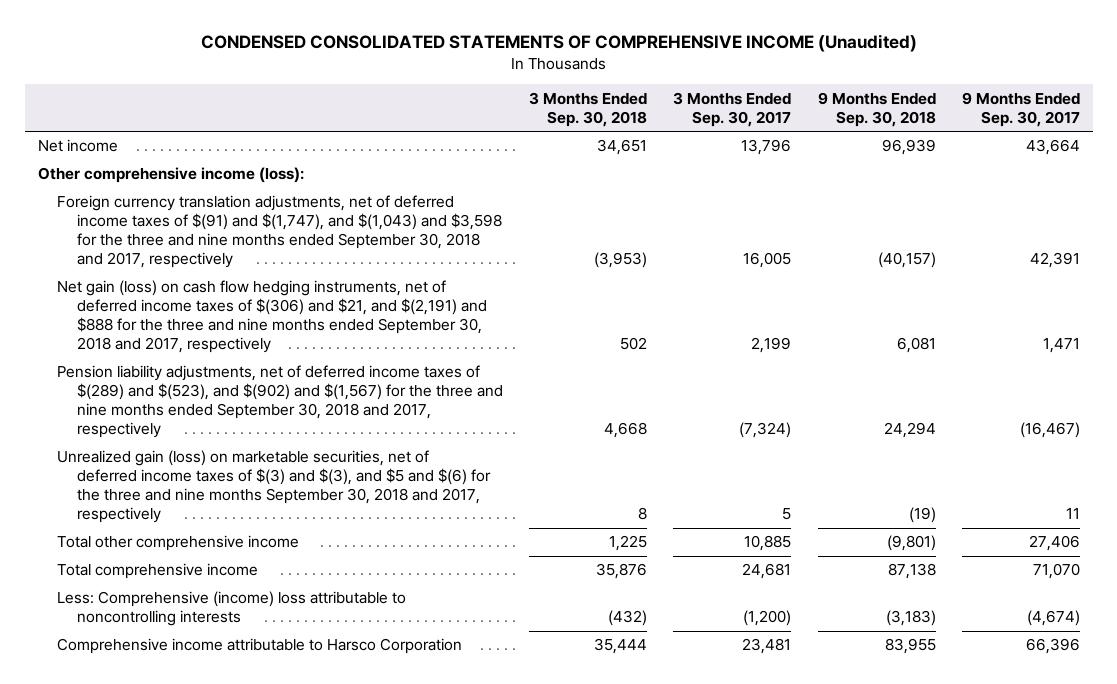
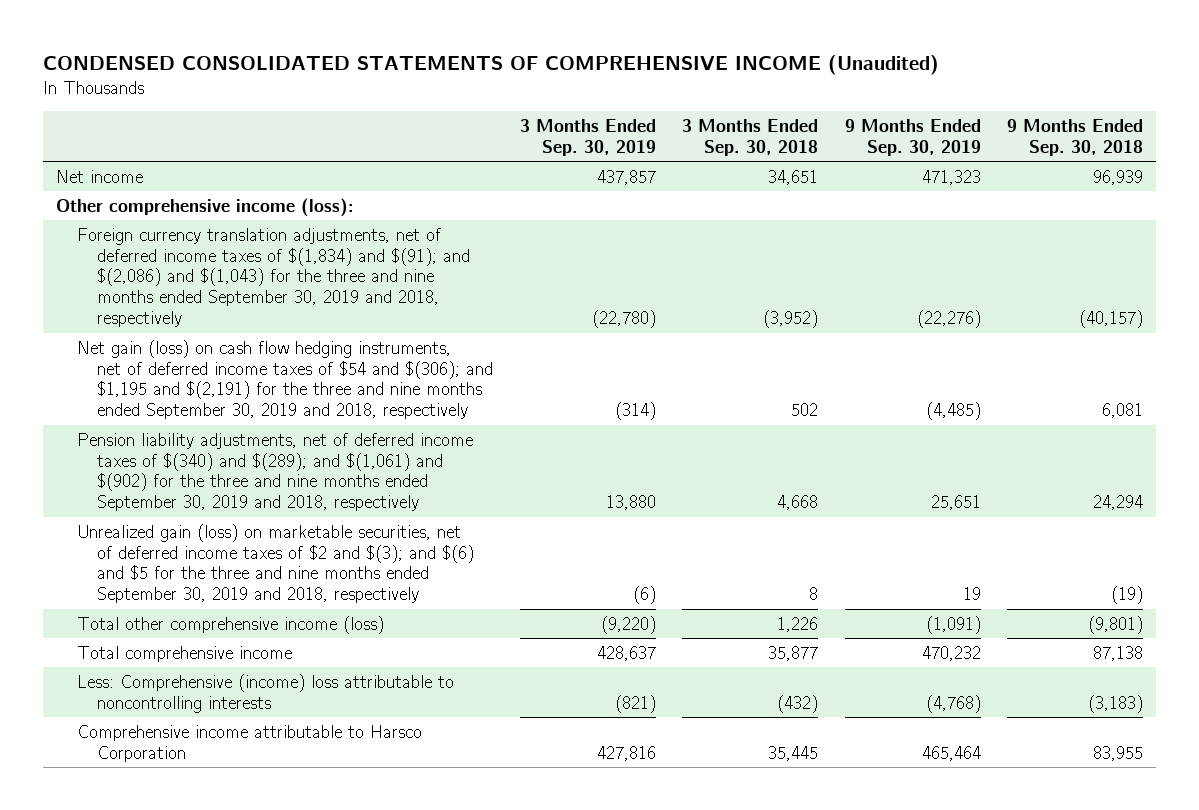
- | 3 Months Ended Sep. 30, 2018 | 3 Months Ended Sep. 30, 2017 | 9 Months Ended Sep. 30, 2018 | 9 Months Ended Sep. 30, 2017
+ | 3 Months Ended Sep. 30, 2019 | 3 Months Ended Sep. 30, 2018 | 9 Months Ended Sep. 30, 2019 | 9 Months Ended Sep. 30, 2018
- Foreign currency translation adjustments, net of deferred income taxes of $(91) and $(1,747), and $(1,043) and $3,598 for the three and nine months ended September 30, 2018 and 2017, respectively | (3,953) | 16,005 | (40,157) | 42,391
- Net gain (loss) on cash flow hedging instruments, net of deferred income taxes of $(306) and $21, and $(2,191) and $888 for the three and nine months ended September 30, 2018 and 2017, respectively | 502 | 2,199 | 6,081 | 1,471
- Pension liability adjustments, net of deferred income taxes of $(289) and $(523), and $(902) and $(1,567) for the three and nine months ended September 30, 2018 and 2017, respectively | 4,668 | (7,324) | 24,294 | (16,467)
- Unrealized gain (loss) on marketable securities, net of deferred income taxes of $(3) and $(3), and $5 and $(6) for the three and nine months September 30, 2018 and 2017, respectively | 8 | 5 | (19) | 11
- Total other comprehensive income | 1,225 | 10,885 | (9,801) | 27,406
- Total comprehensive income | 35,876 | 24,681 | 87,138 | 71,070
+ Foreign currency translation adjustments, net of deferred income taxes of $(1,834) and $(91); and $(2,086) and $(1,043) for the three and nine months ended September 30, 2019 and 2018, respectively | (22,780) | (3,952) | (22,276) | (40,157)
+ Net gain (loss) on cash flow hedging instruments, net of deferred income taxes of $54 and $(306); and $1,195 and $(2,191) for the three and nine months ended September 30, 2019 and 2018, respectively | (314) | 502 | (4,485) | 6,081
+ Pension liability adjustments, net of deferred income taxes of $(340) and $(289); and $(1,061) and $(902) for the three and nine months ended September 30, 2019 and 2018, respectively | 13,880 | 4,668 | 25,651 | 24,294
+ Unrealized gain (loss) on marketable securities, net of deferred income taxes of $2 and $(3); and $(6) and $5 for the three and nine months ended September 30, 2019 and 2018, respectively | (6) | 8 | 19 | (19)
+ Total other comprehensive income (loss) | (9,220) | 1,226 | (1,091) | (9,801)
+ Total comprehensive income | 428,637 | 35,877 | 470,232 | 87,138
- Comprehensive income attributable to Harsco Corporation | 35,444 | 23,481 | 83,955 | 66,396
+ Comprehensive income attributable to Harsco Corporation | 427,816 | 35,445 | 465,464 | 83,955

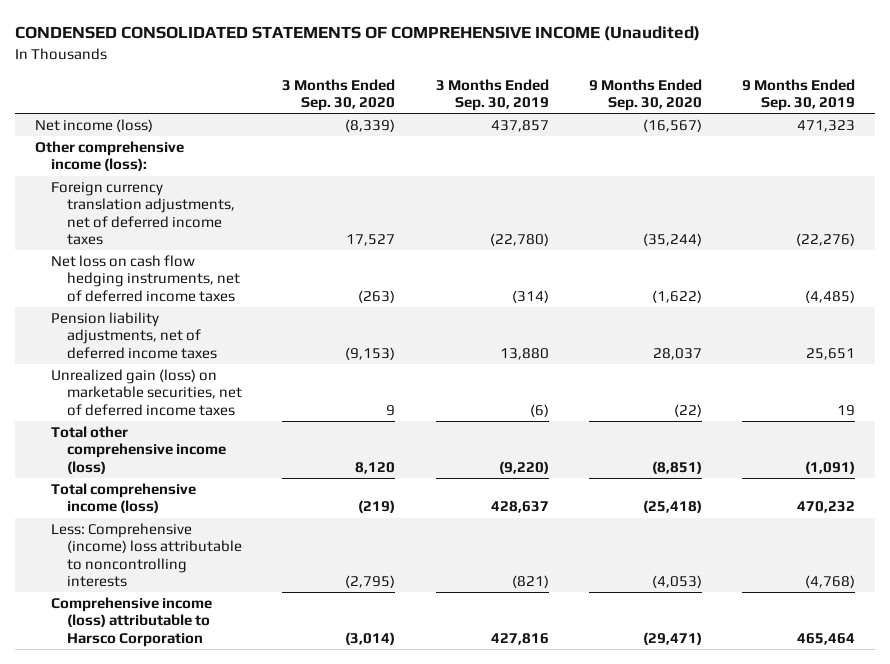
- | 3 Months Ended Sep. 30, 2019 | 3 Months Ended Sep. 30, 2018 | 9 Months Ended Sep. 30, 2019 | 9 Months Ended Sep. 30, 2018
+ | 3 Months Ended Sep. 30, 2020 | 3 Months Ended Sep. 30, 2019 | 9 Months Ended Sep. 30, 2020 | 9 Months Ended Sep. 30, 2019
- Net income | 437,857 | 34,651 | 471,323 | 96,939
+ Net income (loss) | (8,339) | 437,857 | (16,567) | 471,323
- Foreign currency translation adjustments, net of deferred income taxes of $(1,834) and $(91); and $(2,086) and $(1,043) for the three and nine months ended September 30, 2019 and 2018, respectively | (22,780) | (3,952) | (22,276) | (40,157)
- Net gain (loss) on cash flow hedging instruments, net of deferred income taxes of $54 and $(306); and $1,195 and $(2,191) for the three and nine months ended September 30, 2019 and 2018, respectively | (314) | 502 | (4,485) | 6,081
- Pension liability adjustments, net of deferred income taxes of $(340) and $(289); and $(1,061) and $(902) for the three and nine months ended September 30, 2019 and 2018, respectively | 13,880 | 4,668 | 25,651 | 24,294
- Unrealized gain (loss) on marketable securities, net of deferred income taxes of $2 and $(3); and $(6) and $5 for the three and nine months ended September 30, 2019 and 2018, respectively | (6) | 8 | 19 | (19)
+ Foreign currency translation adjustments, net of deferred income taxes | 17,527 | (22,780) | (35,244) | (22,276)
+ Net loss on cash flow hedging instruments, net of deferred income taxes | (263) | (314) | (1,622) | (4,485)
+ Pension liability adjustments, net of deferred income taxes | (9,153) | 13,880 | 28,037 | 25,651
+ Unrealized gain (loss) on marketable securities, net of deferred income taxes | 9 | (6) | (22) | 19
- Total comprehensive income | 428,637 | 35,877 | 470,232 | 87,138
+ Total comprehensive income (loss) | (219) | 428,637 | (25,418) | 470,232
- Comprehensive income attributable to Harsco Corporation | 427,816 | 35,445 | 465,464 | 83,955
+ Comprehensive income (loss) attributable to Harsco Corporation | (3,014) | 427,816 | (29,471) | 465,464

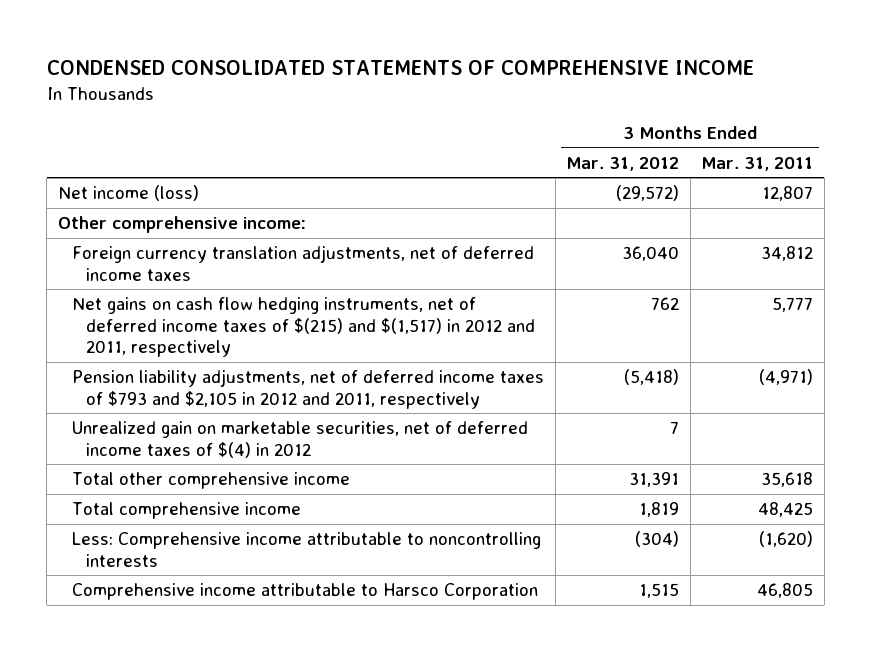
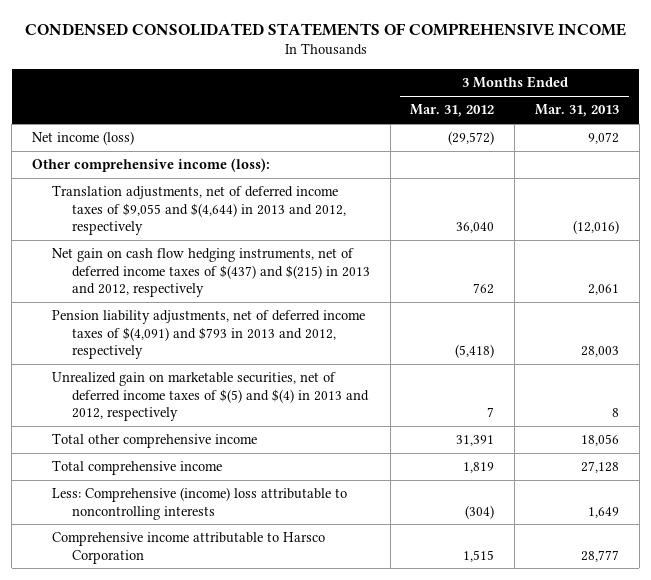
- | 3 Months Ended Mar. 31, 2012 | 3 Months Ended Mar. 31, 2011
+ | 3 Months Ended Mar. 31, 2012 | 3 Months Ended Mar. 31, 2013
- Other comprehensive income:
- Foreign currency translation adjustments, net of deferred income taxes | 36,040 | 34,812
- Net gains on cash flow hedging instruments, net of deferred income taxes of $(215) and $(1,517) in 2012 and 2011, respectively | 762 | 5,777
- Pension liability adjustments, net of deferred income taxes of $793 and $2,105 in 2012 and 2011, respectively | (5,418) | (4,971)
- Unrealized gain on marketable securities, net of deferred income taxes of $(4) in 2012 | 7 |
+ Other comprehensive income (loss):
+ Translation adjustments, net of deferred income taxes of $9,055 and $(4,644) in 2013 and 2012, respectively | 36,040 | (12,016)
+ Net gain on cash flow hedging instruments, net of deferred income taxes of $(437) and $(215) in 2013 and 2012, respectively | 762 | 2,061
+ Pension liability adjustments, net of deferred income taxes of $(4,091) and $793 in 2013 and 2012, respectively | (5,418) | 28,003
+ Unrealized gain on marketable securities, net of deferred income taxes of $(5) and $(4) in 2013 and 2012, respectively | 7 | 8
- Less: Comprehensive income attributable to noncontrolling interests | (304) | (1,620)
+ Less: Comprehensive (income) loss attributable to noncontrolling interests | (304) | 1,649

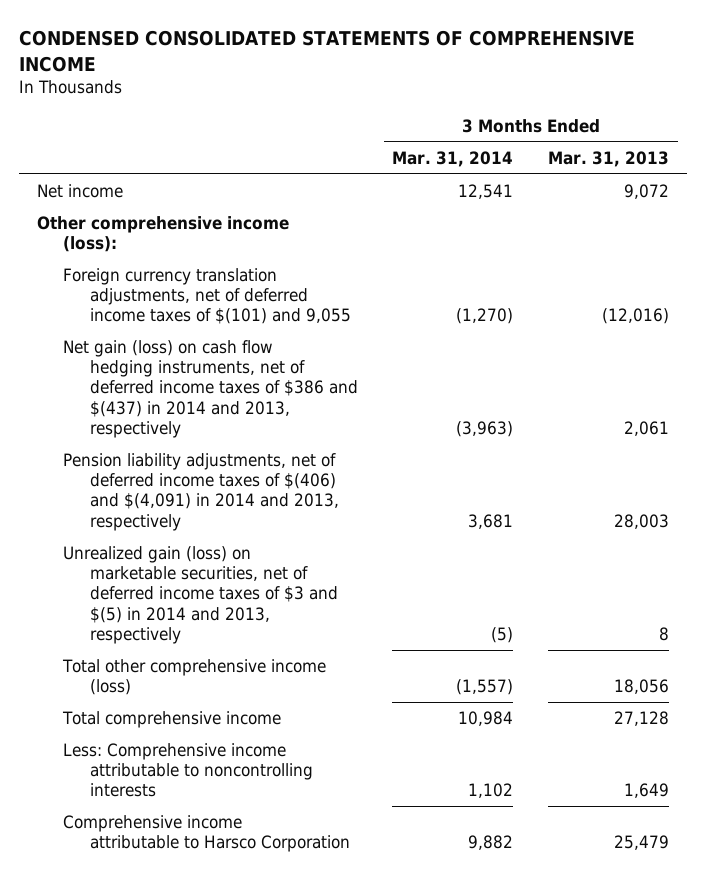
- | 3 Months Ended Mar. 31, 2012 | 3 Months Ended Mar. 31, 2013
+ | 3 Months Ended Mar. 31, 2014 | 3 Months Ended Mar. 31, 2013
- Net income (loss) | (29,572) | 9,072
+ Net income | 12,541 | 9,072
- Translation adjustments, net of deferred income taxes of $9,055 and $(4,644) in 2013 and 2012, respectively | 36,040 | (12,016)
- Net gain on cash flow hedging instruments, net of deferred income taxes of $(437) and $(215) in 2013 and 2012, respectively | 762 | 2,061
- Pension liability adjustments, net of deferred income taxes of $(4,091) and $793 in 2013 and 2012, respectively | (5,418) | 28,003
- Unrealized gain on marketable securities, net of deferred income taxes of $(5) and $(4) in 2013 and 2012, respectively | 7 | 8
- Total other comprehensive income | 31,391 | 18,056
+ Foreign currency translation adjustments, net of deferred income taxes of $(101) and 9,055 | (1,270) | (12,016)
+ Net gain (loss) on cash flow hedging instruments, net of deferred income taxes of $386 and $(437) in 2014 and 2013, respectively | (3,963) | 2,061
+ Pension liability adjustments, net of deferred income taxes of $(406) and $(4,091) in 2014 and 2013, respectively | 3,681 | 28,003
+ Unrealized gain (loss) on marketable securities, net of deferred income taxes of $3 and $(5) in 2014 and 2013, respectively | (5) | 8
+ Total other comprehensive income (loss) | (1,557) | 18,056
- Less: Comprehensive (income) loss attributable to noncontrolling interests | (304) | 1,649
- Comprehensive income attributable to Harsco Corporation | 1,515 | 28,777
+ Less: Comprehensive income attributable to noncontrolling interests | 1,102 | 1,649
+ Comprehensive income attributable to Harsco Corporation | 9,882 | 25,479

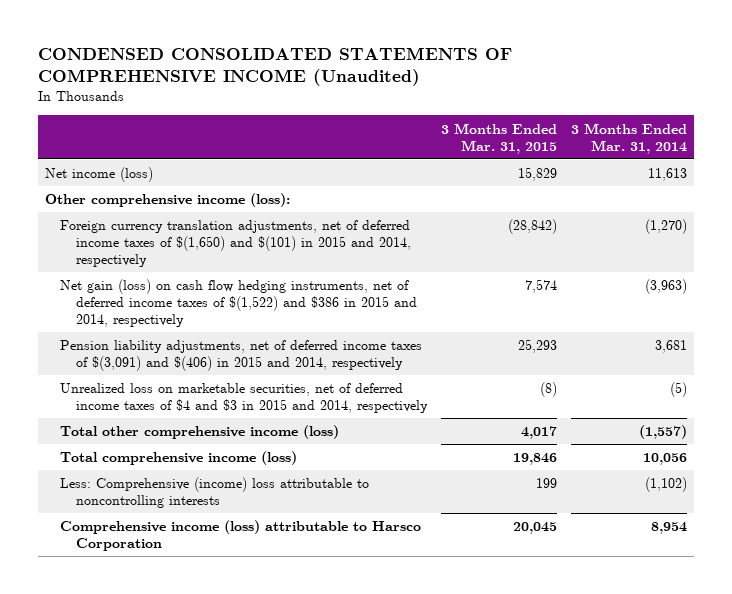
- CONDENSED CONSOLIDATED STATEMENTS OF COMPREHENSIVE INCOME
+ CONDENSED CONSOLIDATED STATEMENTS OF COMPREHENSIVE INCOME (Unaudited)
- | 3 Months Ended Mar. 31, 2014 | 3 Months Ended Mar. 31, 2013
+ | 3 Months Ended Mar. 31, 2015 | 3 Months Ended Mar. 31, 2014
- Net income | 12,541 | 9,072
+ Net income (loss) | 15,829 | 11,613
- Foreign currency translation adjustments, net of deferred income taxes of $(101) and 9,055 | (1,270) | (12,016)
- Net gain (loss) on cash flow hedging instruments, net of deferred income taxes of $386 and $(437) in 2014 and 2013, respectively | (3,963) | 2,061
- Pension liability adjustments, net of deferred income taxes of $(406) and $(4,091) in 2014 and 2013, respectively | 3,681 | 28,003
- Unrealized gain (loss) on marketable securities, net of deferred income taxes of $3 and $(5) in 2014 and 2013, respectively | (5) | 8
+ Foreign currency translation adjustments, net of deferred income taxes of $(1,650) and $(101) in 2015 and 2014, respectively | (28,842) | (1,270)
+ Net gain (loss) on cash flow hedging instruments, net of deferred income taxes of $(1,522) and $386 in 2015 and 2014, respectively | 7,574 | (3,963)
+ Pension liability adjustments, net of deferred income taxes of $(3,091) and $(406) in 2015 and 2014, respectively | 25,293 | 3,681
+ Unrealized loss on marketable securities, net of deferred income taxes of $4 and $3 in 2015 and 2014, respectively | (8) | (5)
- Total comprehensive income | 10,984 | 27,128
- Less: Comprehensive income attributable to noncontrolling interests | 1,102 | 1,649
- Comprehensive income attributable to Harsco Corporation | 9,882 | 25,479
+ Total comprehensive income (loss) | 19,846 | 10,056
+ Less: Comprehensive (income) loss attributable to noncontrolling interests | 199 | (1,102)
+ Comprehensive income (loss) attributable to Harsco Corporation | 20,045 | 8,954

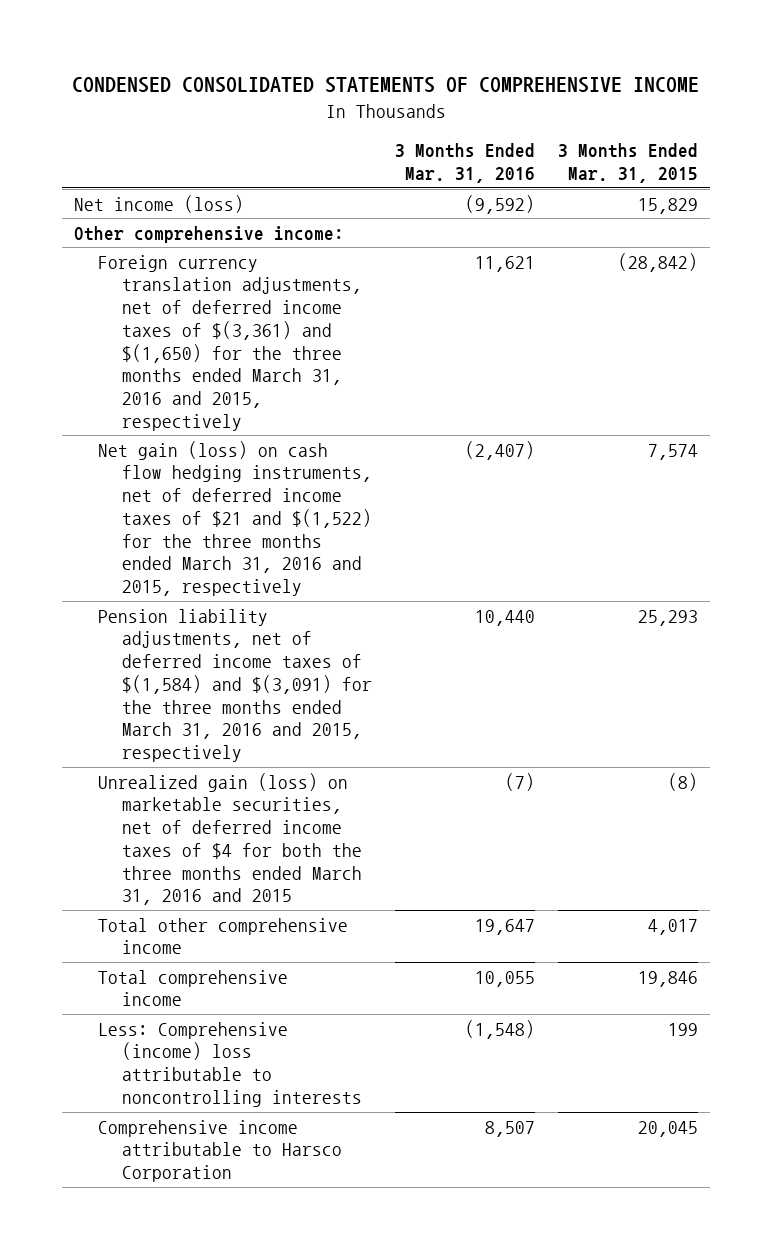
- CONDENSED CONSOLIDATED STATEMENTS OF COMPREHENSIVE INCOME (Unaudited)
+ CONDENSED CONSOLIDATED STATEMENTS OF COMPREHENSIVE INCOME
- | 3 Months Ended Mar. 31, 2015 | 3 Months Ended Mar. 31, 2014
+ | 3 Months Ended Mar. 31, 2016 | 3 Months Ended Mar. 31, 2015
- Other comprehensive income (loss):
- Foreign currency translation adjustments, net of deferred income taxes of $(1,650) and $(101) in 2015 and 2014, respectively | (28,842) | (1,270)
- Net gain (loss) on cash flow hedging instruments, net of deferred income taxes of $(1,522) and $386 in 2015 and 2014, respectively | 7,574 | (3,963)
- Pension liability adjustments, net of deferred income taxes of $(3,091) and $(406) in 2015 and 2014, respectively | 25,293 | 3,681
- Unrealized loss on marketable securities, net of deferred income taxes of $4 and $3 in 2015 and 2014, respectively | (8) | (5)
- Total other comprehensive income (loss) | 4,017 | (1,557)
- Total comprehensive income (loss) | 19,846 | 10,056
+ Other comprehensive income:
+ Foreign currency translation adjustments, net of deferred income taxes of $(3,361) and $(1,650) for the three months ended March 31, 2016 and 2015, respectively | 11,621 | (28,842)
+ Net gain (loss) on cash flow hedging instruments, net of deferred income taxes of $21 and $(1,522) for the three months ended March 31, 2016 and 2015, respectively | (2,407) | 7,574
+ Pension liability adjustments, net of deferred income taxes of $(1,584) and $(3,091) for the three months ended March 31, 2016 and 2015, respectively | 10,440 | 25,293
+ Unrealized gain (loss) on marketable securities, net of deferred income taxes of $4 for both the three months ended March 31, 2016 and 2015 | (7) | (8)
+ Total other comprehensive income | 19,647 | 4,017
+ Total comprehensive income | 10,055 | 19,846
- Comprehensive income (loss) attributable to Harsco Corporation | 20,045 | 8,954
+ Comprehensive income attributable to Harsco Corporation | 8,507 | 20,045

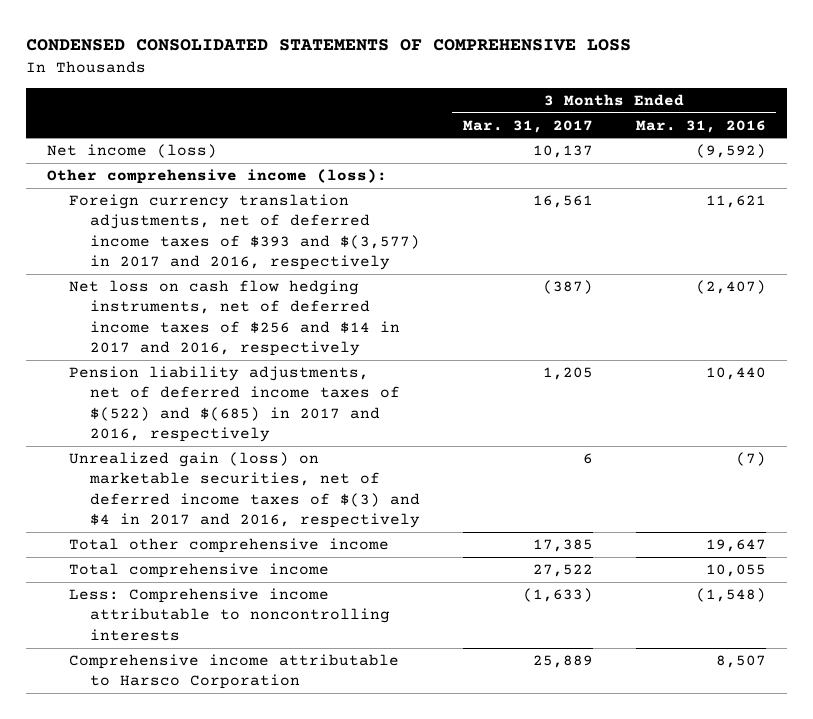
- CONDENSED CONSOLIDATED STATEMENTS OF COMPREHENSIVE INCOME
+ CONDENSED CONSOLIDATED STATEMENTS OF COMPREHENSIVE LOSS
- | 3 Months Ended Mar. 31, 2016 | 3 Months Ended Mar. 31, 2015
+ | 3 Months Ended Mar. 31, 2017 | 3 Months Ended Mar. 31, 2016
- Other comprehensive income:
- Foreign currency translation adjustments, net of deferred income taxes of $(3,361) and $(1,650) for the three months ended March 31, 2016 and 2015, respectively | 11,621 | (28,842)
- Net gain (loss) on cash flow hedging instruments, net of deferred income taxes of $21 and $(1,522) for the three months ended March 31, 2016 and 2015, respectively | (2,407) | 7,574
- Pension liability adjustments, net of deferred income taxes of $(1,584) and $(3,091) for the three months ended March 31, 2016 and 2015, respectively | 10,440 | 25,293
- Unrealized gain (loss) on marketable securities, net of deferred income taxes of $4 for both the three months ended March 31, 2016 and 2015 | (7) | (8)
+ Other comprehensive income (loss):
+ Foreign currency translation adjustments, net of deferred income taxes of $393 and $(3,577) in 2017 and 2016, respectively | 16,561 | 11,621
+ Net loss on cash flow hedging instruments, net of deferred income taxes of $256 and $14 in 2017 and 2016, respectively | (387) | (2,407)
+ Pension liability adjustments, net of deferred income taxes of $(522) and $(685) in 2017 and 2016, respectively | 1,205 | 10,440
+ Unrealized gain (loss) on marketable securities, net of deferred income taxes of $(3) and $4 in 2017 and 2016, respectively | 6 | (7)
- Less: Comprehensive (income) loss attributable to noncontrolling interests | (1,548) | 199
+ Less: Comprehensive income attributable to noncontrolling interests | (1,633) | (1,548)

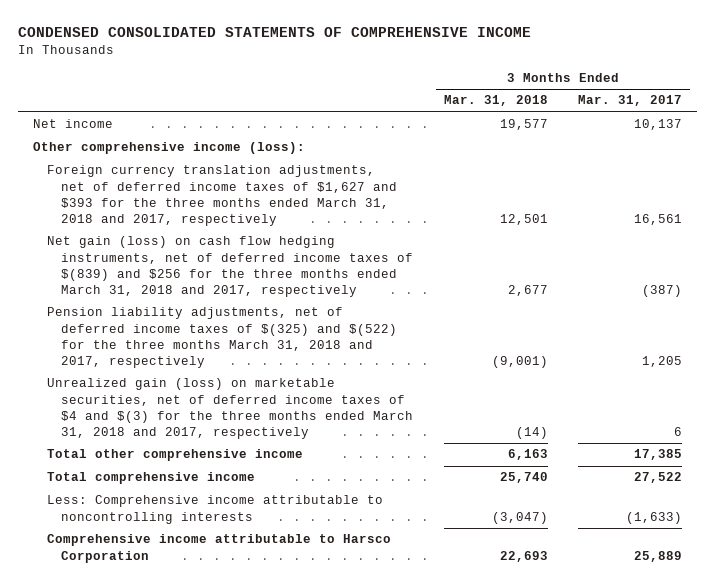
- CONDENSED CONSOLIDATED STATEMENTS OF COMPREHENSIVE LOSS
+ CONDENSED CONSOLIDATED STATEMENTS OF COMPREHENSIVE INCOME
- | 3 Months Ended Mar. 31, 2017 | 3 Months Ended Mar. 31, 2016
+ | 3 Months Ended Mar. 31, 2018 | 3 Months Ended Mar. 31, 2017
- Net income (loss) | 10,137 | (9,592)
+ Net income | 19,577 | 10,137
- Foreign currency translation adjustments, net of deferred income taxes of $393 and $(3,577) in 2017 and 2016, respectively | 16,561 | 11,621
- Net loss on cash flow hedging instruments, net of deferred income taxes of $256 and $14 in 2017 and 2016, respectively | (387) | (2,407)
- Pension liability adjustments, net of deferred income taxes of $(522) and $(685) in 2017 and 2016, respectively | 1,205 | 10,440
- Unrealized gain (loss) on marketable securities, net of deferred income taxes of $(3) and $4 in 2017 and 2016, respectively | 6 | (7)
+ Foreign currency translation adjustments, net of deferred income taxes of $1,627 and $393 for the three months ended March 31, 2018 and 2017, respectively | 12,501 | 16,561
+ Net gain (loss) on cash flow hedging instruments, net of deferred income taxes of $(839) and $256 for the three months ended March 31, 2018 and 2017, respectively | 2,677 | (387)
+ Pension liability adjustments, net of deferred income taxes of $(325) and $(522) for the three months March 31, 2018 and 2017, respectively | (9,001) | 1,205
+ Unrealized gain (loss) on marketable securities, net of deferred income taxes of $4 and $(3) for the three months ended March 31, 2018 and 2017, respectively | (14) | 6

